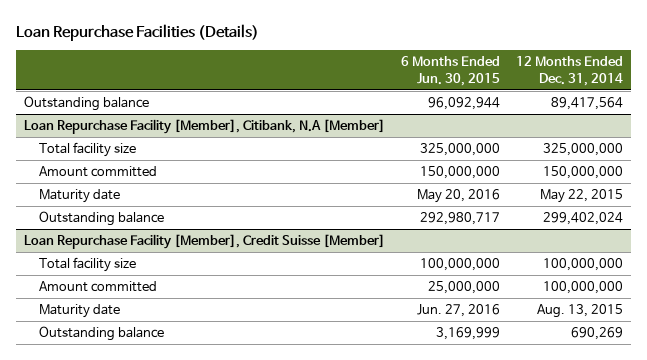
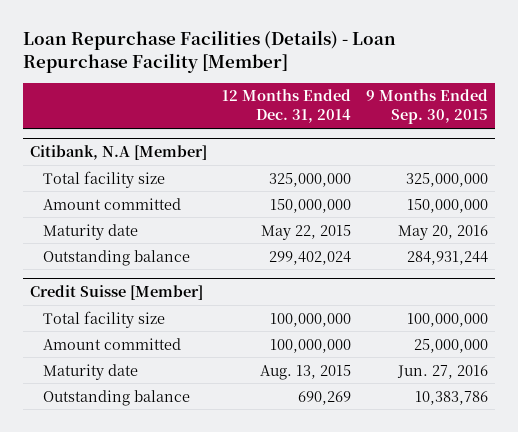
- Loan Repurchase Facilities (Details)
+ Loan Repurchase Facilities (Details) - Loan Repurchase Facility [Member]
- | 6 Months Ended Jun. 30, 2015 | 12 Months Ended Dec. 31, 2014
+ | 12 Months Ended Dec. 31, 2014 | 9 Months Ended Sep. 30, 2015
- Outstanding balance | 96,092,944 | 89,417,564
- Loan Repurchase Facility [Member], Citibank, N.A [Member]
+ Citibank, N.A [Member]
- Loan Repurchase Facility [Member], Credit Suisse [Member]
+ Credit Suisse [Member]

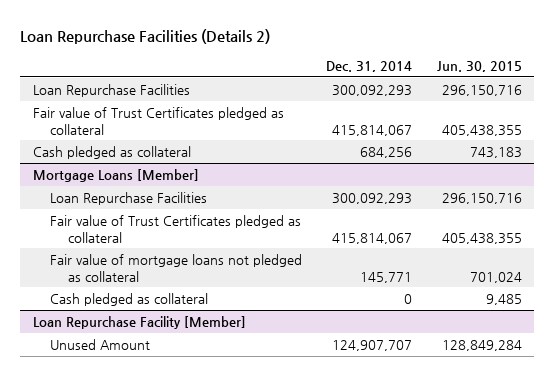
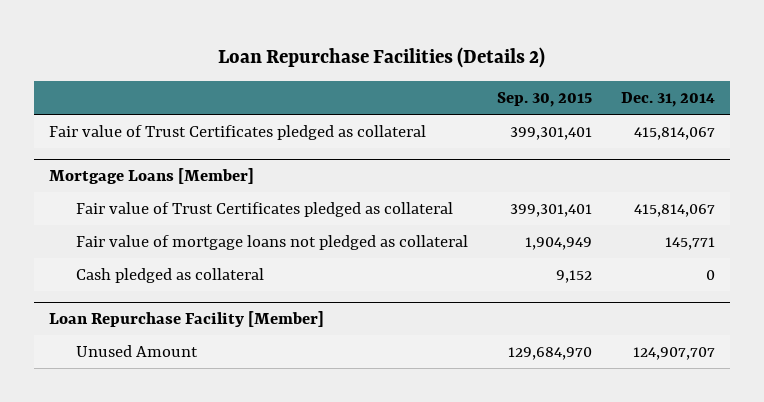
- | Dec. 31, 2014 | Jun. 30, 2015
+ | Sep. 30, 2015 | Dec. 31, 2014
- Loan Repurchase Facilities | 300,092,293 | 296,150,716
- Cash pledged as collateral | 684,256 | 743,183
@ Mortgage Loans [Member]
- Loan Repurchase Facilities | 300,092,293 | 296,150,716

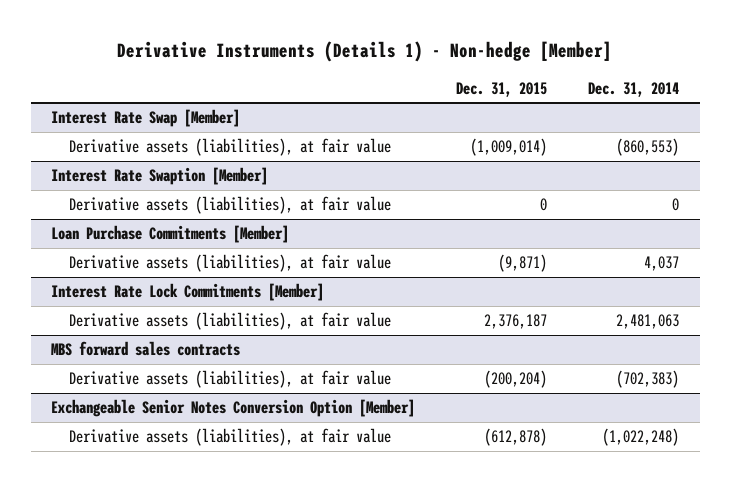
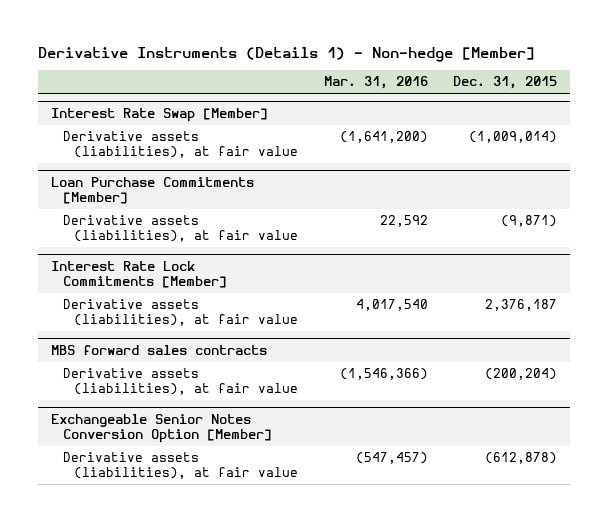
- | Dec. 31, 2015 | Dec. 31, 2014
+ | Mar. 31, 2016 | Dec. 31, 2015
- Interest Rate Swaption [Member]
- Derivative assets (liabilities), at fair value | 0 | 0

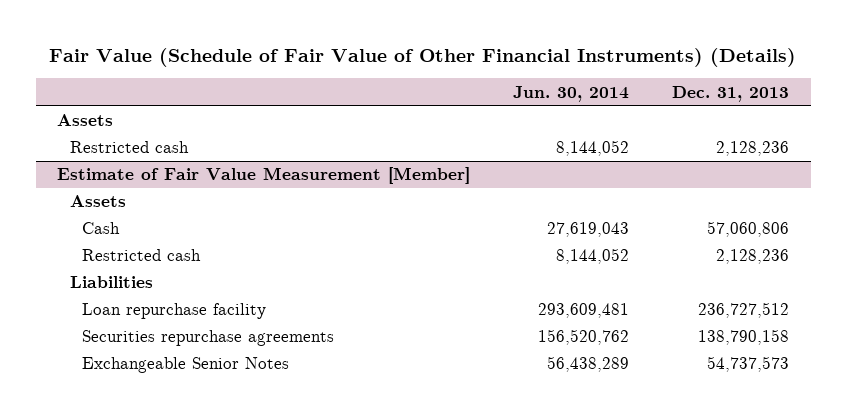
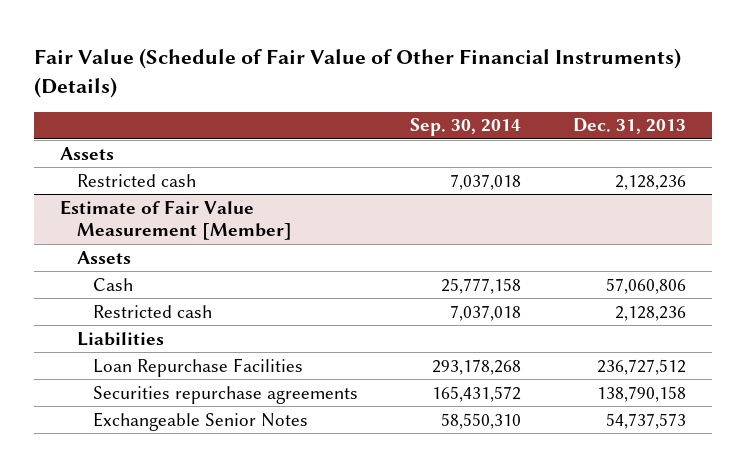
- | Jun. 30, 2014 | Dec. 31, 2013
+ | Sep. 30, 2014 | Dec. 31, 2013
@ Estimate of Fair Value Measurement [Member]
- Loan repurchase facility | 293,609,481 | 236,727,512
+ Loan Repurchase Facilities | 293,178,268 | 236,727,512

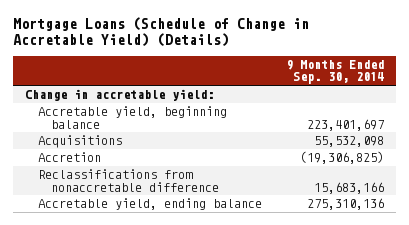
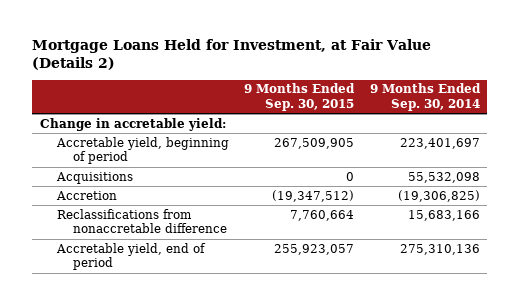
- Mortgage Loans (Schedule of Change in Accretable Yield) (Details)
+ Mortgage Loans Held for Investment, at Fair Value (Details 2)
- | 9 Months Ended Sep. 30, 2014
+ | 9 Months Ended Sep. 30, 2015 | 9 Months Ended Sep. 30, 2014
- Accretable yield, beginning balance | 223,401,697
+ Accretable yield, beginning of period | 267,509,905 | 223,401,697
- Accretable yield, ending balance | 275,310,136
+ Accretable yield, end of period | 255,923,057 | 275,310,136

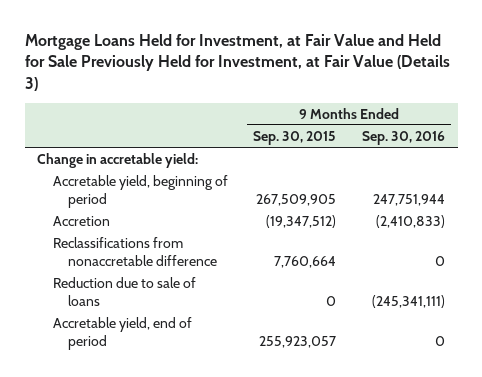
- Mortgage Loans Held for Investment, at Fair Value (Details 2)
+ Mortgage Loans Held for Investment, at Fair Value and Held for Sale Previously Held for Investment, at Fair Value (Details 3)
- | 9 Months Ended Sep. 30, 2015 | 9 Months Ended Sep. 30, 2014
+ | 9 Months Ended Sep. 30, 2015 | 9 Months Ended Sep. 30, 2016
- Acquisitions | 0 | 55,532,098
+ Reduction due to sale of loans | 0 | (245,341,111)

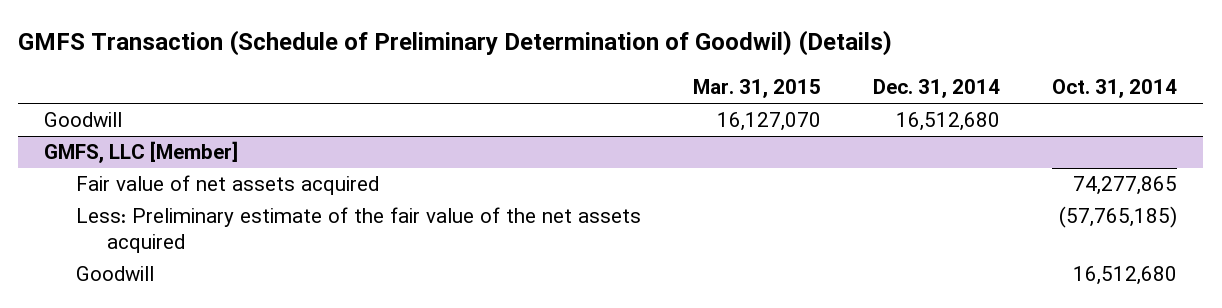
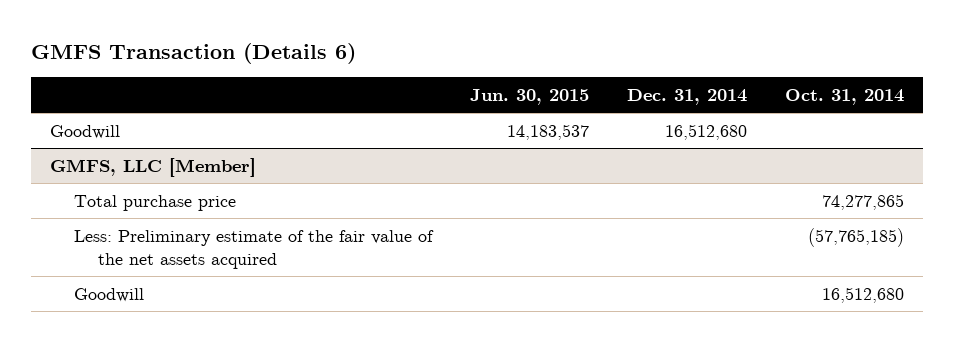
- GMFS Transaction (Schedule of Preliminary Determination of Goodwil) (Details)
+ GMFS Transaction (Details 6)
- | Mar. 31, 2015 | Dec. 31, 2014 | Oct. 31, 2014
+ | Jun. 30, 2015 | Dec. 31, 2014 | Oct. 31, 2014
@ GMFS, LLC [Member]
- Fair value of net assets acquired | | | 74,277,865
+ Total purchase price | | | 74,277,865

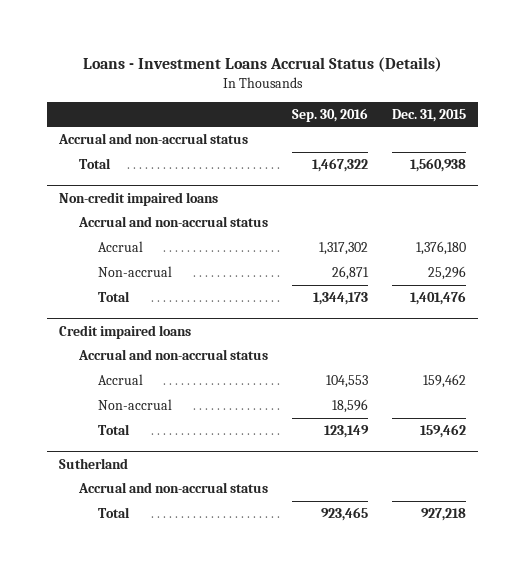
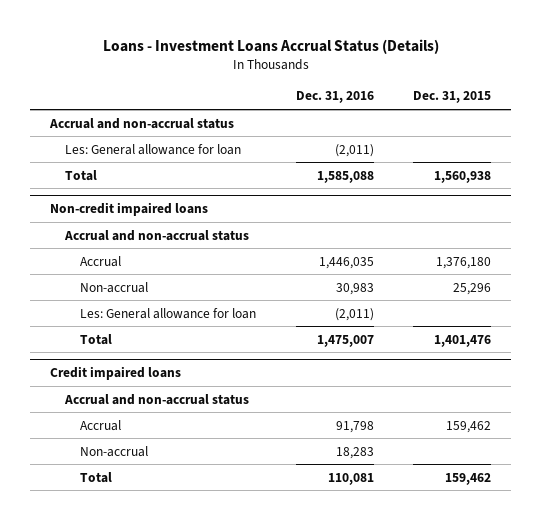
- | Sep. 30, 2016 | Dec. 31, 2015
+ | Dec. 31, 2016 | Dec. 31, 2015
+ Les: General allowance for loan | (2,011) |
@ Non-credit impaired loans
+ Les: General allowance for loan | (2,011) |
- Sutherland
- Accrual and non-accrual status
- Total | 923,465 | 927,218

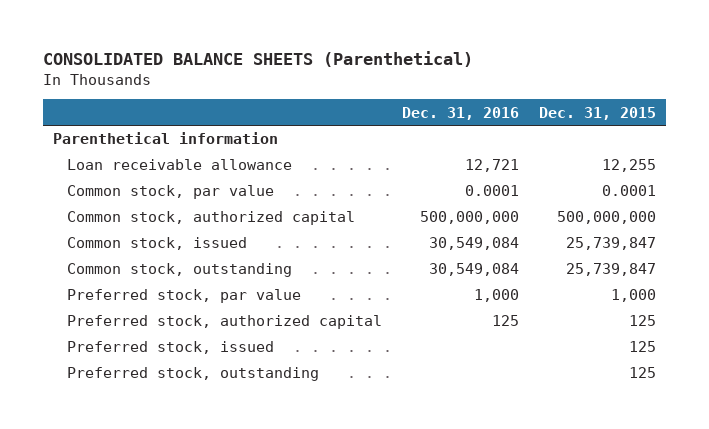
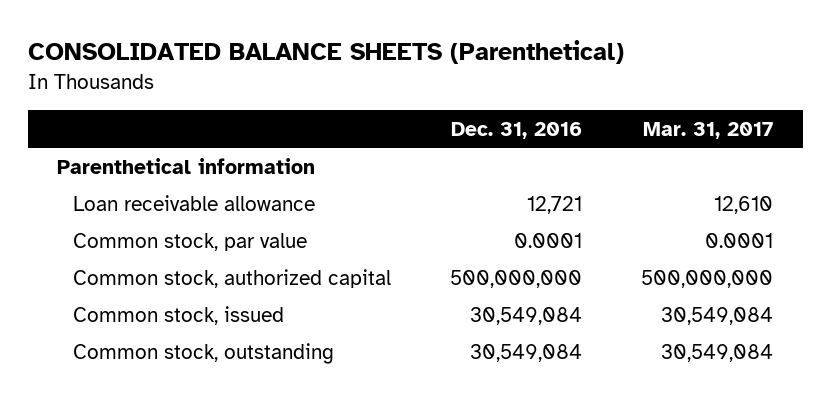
- | Dec. 31, 2016 | Dec. 31, 2015
+ | Dec. 31, 2016 | Mar. 31, 2017
- Preferred stock, par value | 1,000 | 1,000
- Preferred stock, authorized capital | 125 | 125
- Preferred stock, issued | | 125
- Preferred stock, outstanding | | 125

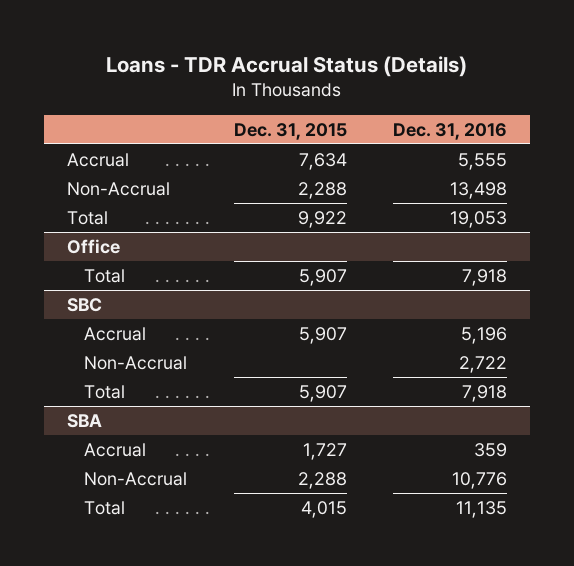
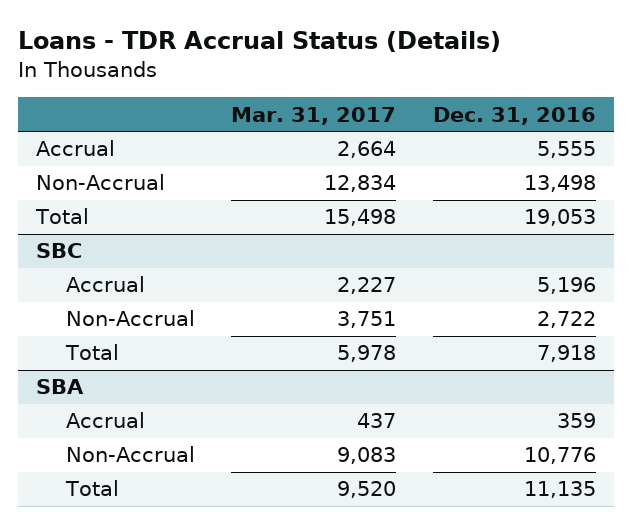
- | Dec. 31, 2015 | Dec. 31, 2016
+ | Mar. 31, 2017 | Dec. 31, 2016
- Office
- Total | 5,907 | 7,918

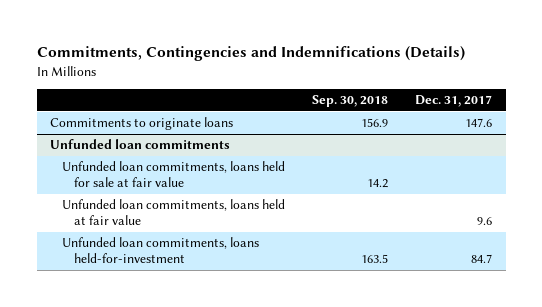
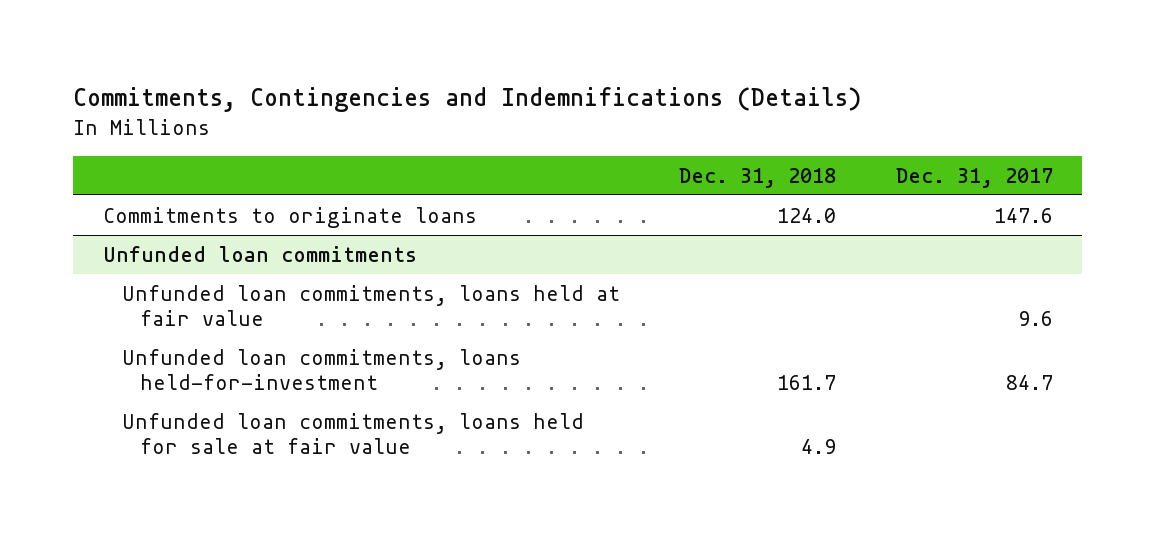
- | Sep. 30, 2018 | Dec. 31, 2017
+ | Dec. 31, 2018 | Dec. 31, 2017
@ Unfunded loan commitments
moved down: Unfunded loan commitments, loans held for sale at fair value | 4.9 |

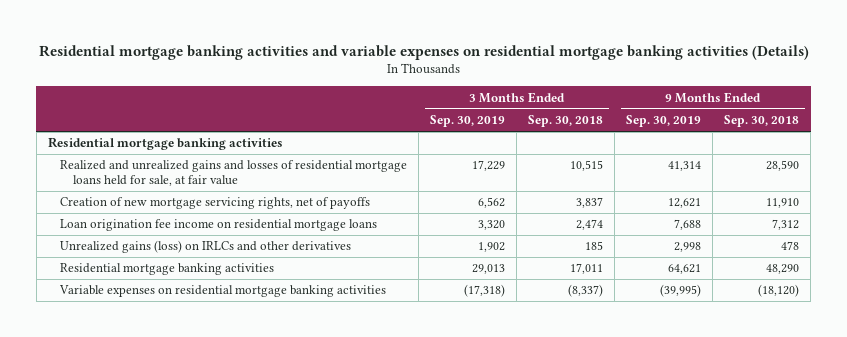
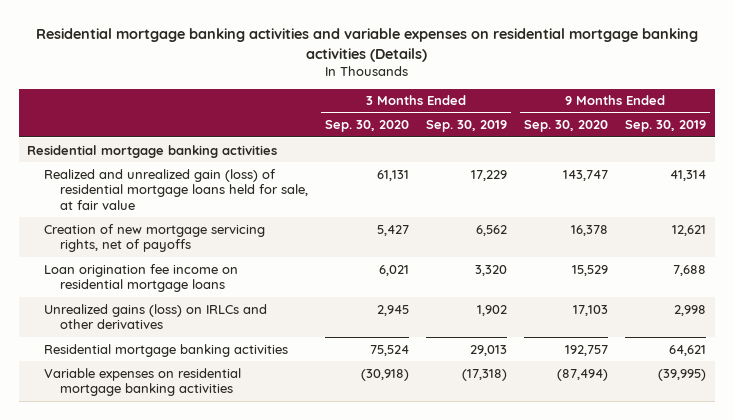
- | 3 Months Ended Sep. 30, 2019 | 3 Months Ended Sep. 30, 2018 | 9 Months Ended Sep. 30, 2019 | 9 Months Ended Sep. 30, 2018
+ | 3 Months Ended Sep. 30, 2020 | 3 Months Ended Sep. 30, 2019 | 9 Months Ended Sep. 30, 2020 | 9 Months Ended Sep. 30, 2019
- Realized and unrealized gains and losses of residential mortgage loans held for sale, at fair value | 17,229 | 10,515 | 41,314 | 28,590
+ Realized and unrealized gain (loss) of residential mortgage loans held for sale, at fair value | 61,131 | 17,229 | 143,747 | 41,314

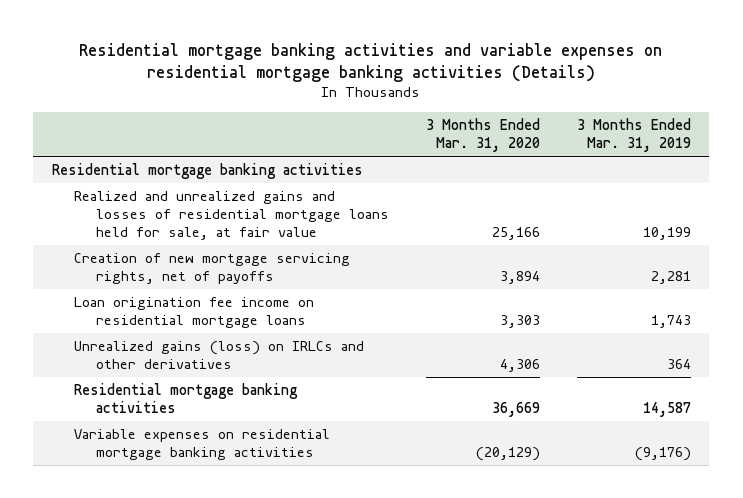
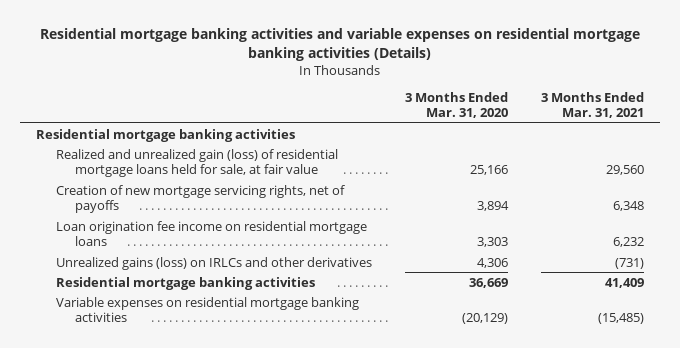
- | 3 Months Ended Mar. 31, 2020 | 3 Months Ended Mar. 31, 2019
+ | 3 Months Ended Mar. 31, 2020 | 3 Months Ended Mar. 31, 2021
- Realized and unrealized gains and losses of residential mortgage loans held for sale, at fair value | 25,166 | 10,199
+ Realized and unrealized gain (loss) of residential mortgage loans held for sale, at fair value | 25,166 | 29,560

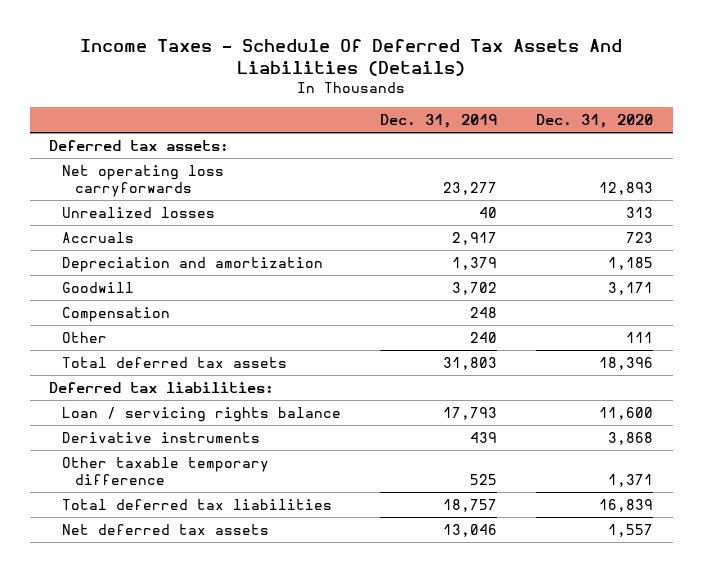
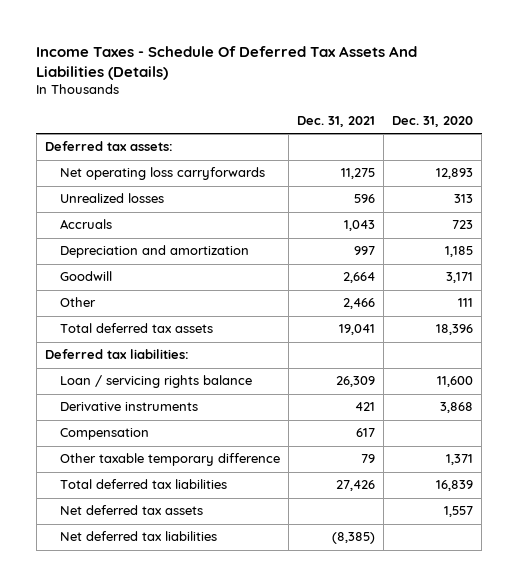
- | Dec. 31, 2019 | Dec. 31, 2020
+ | Dec. 31, 2021 | Dec. 31, 2020
moved down: Compensation | 617 |
+ Net deferred tax liabilities | (8,385) |

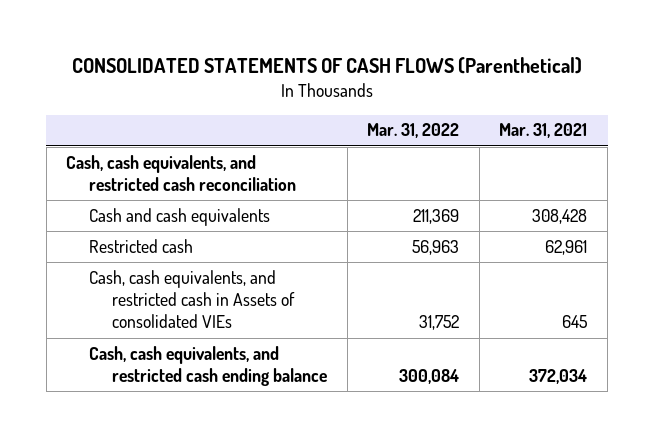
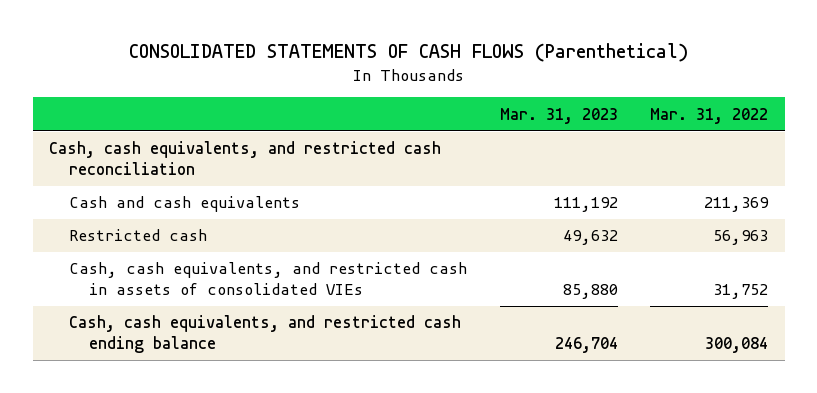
- | Mar. 31, 2022 | Mar. 31, 2021
+ | Mar. 31, 2023 | Mar. 31, 2022
- Cash, cash equivalents, and restricted cash in Assets of consolidated VIEs | 31,752 | 645
+ Cash, cash equivalents, and restricted cash in assets of consolidated VIEs | 85,880 | 31,752

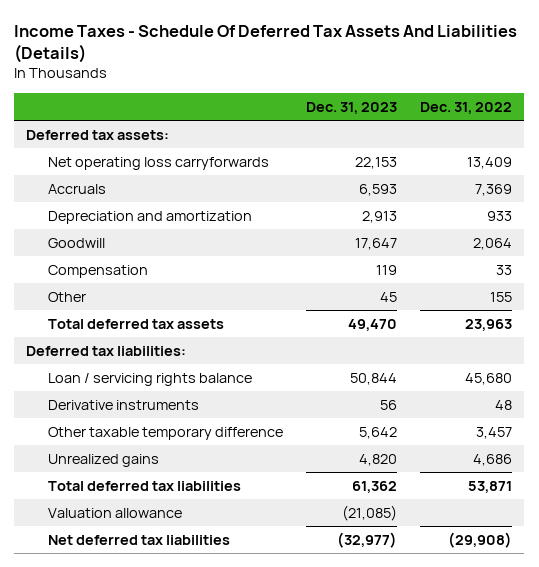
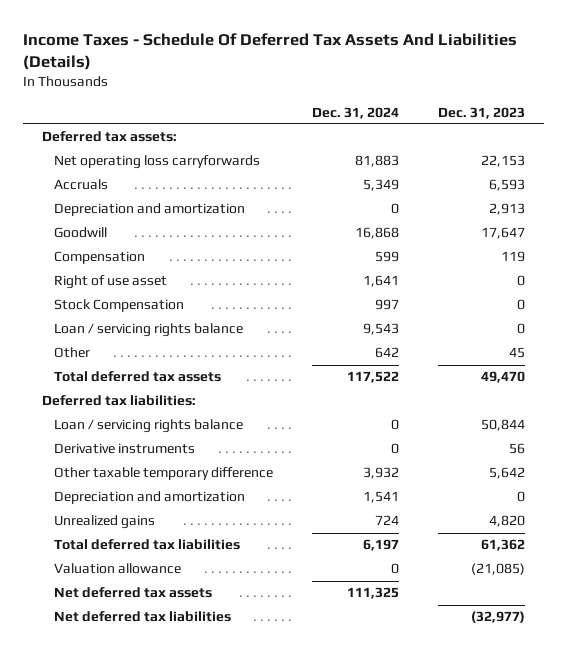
- | Dec. 31, 2023 | Dec. 31, 2022
+ | Dec. 31, 2024 | Dec. 31, 2023
+ Right of use asset | 1,641 | 0
+ Stock Compensation | 997 | 0
+ Loan / servicing rights balance | 9,543 | 0
+ Depreciation and amortization | 1,541 | 0
+ Net deferred tax assets | 111,325 |

